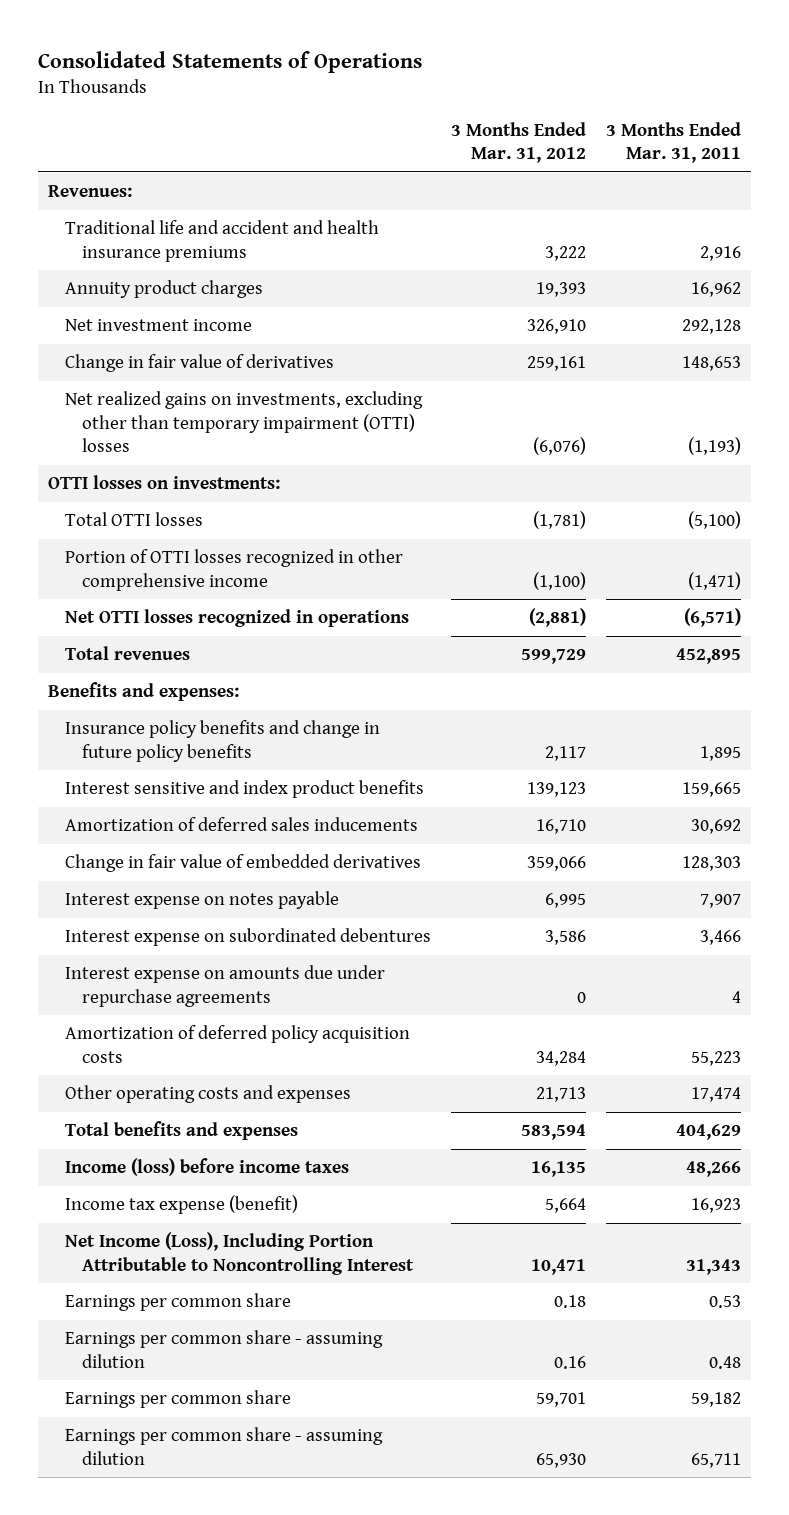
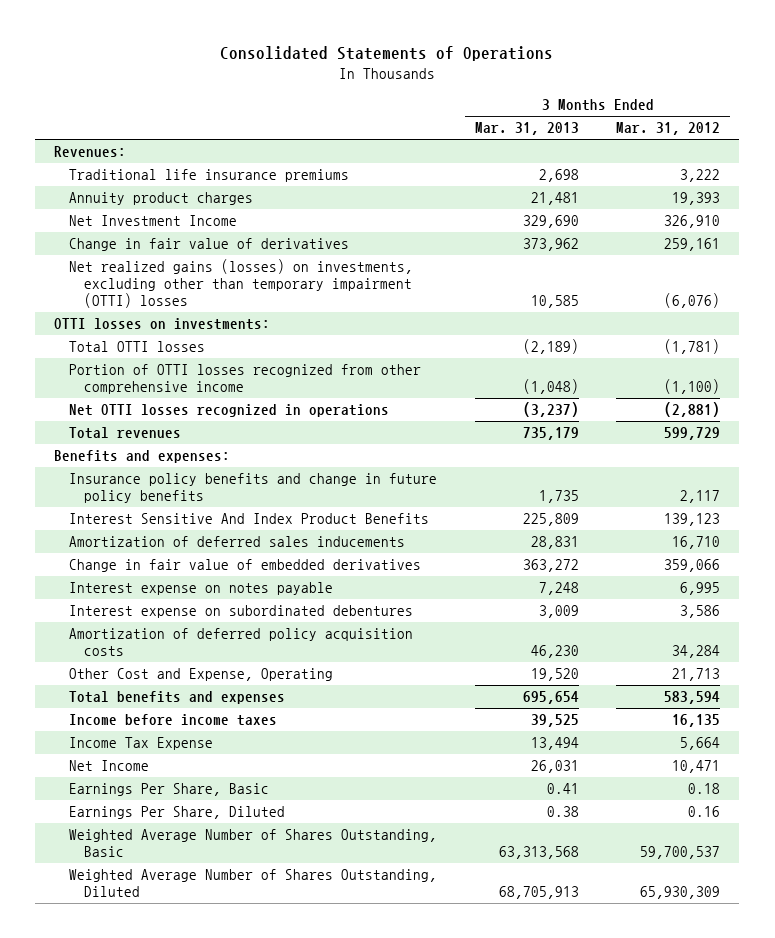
- | 3 Months Ended Mar. 31, 2012 | 3 Months Ended Mar. 31, 2011
+ | 3 Months Ended Mar. 31, 2013 | 3 Months Ended Mar. 31, 2012
- Traditional life and accident and health insurance premiums | 3,222 | 2,916
+ Traditional life insurance premiums | 2,698 | 3,222
- Net investment income | 326,910 | 292,128
+ Net Investment Income | 329,690 | 326,910
- Net realized gains on investments, excluding other than temporary impairment (OTTI) losses | (6,076) | (1,193)
+ Net realized gains (losses) on investments, excluding other than temporary impairment (OTTI) losses | 10,585 | (6,076)
- Portion of OTTI losses recognized in other comprehensive income | (1,100) | (1,471)
+ Portion of OTTI losses recognized from other comprehensive income | (1,048) | (1,100)
- Interest sensitive and index product benefits | 139,123 | 159,665
+ Interest Sensitive And Index Product Benefits | 225,809 | 139,123
- Interest expense on amounts due under repurchase agreements | 0 | 4
- Other operating costs and expenses | 21,713 | 17,474
+ Other Cost and Expense, Operating | 19,520 | 21,713
- Income (loss) before income taxes | 16,135 | 48,266
- Income tax expense (benefit) | 5,664 | 16,923
- Net Income (Loss), Including Portion Attributable to Noncontrolling Interest | 10,471 | 31,343
- Earnings per common share | 0.18 | 0.53
- Earnings per common share - assuming dilution | 0.16 | 0.48
- Earnings per common share | 59,701 | 59,182
- Earnings per common share - assuming dilution | 65,930 | 65,711
+ Income before income taxes | 39,525 | 16,135
+ Income Tax Expense | 13,494 | 5,664
+ Net Income | 26,031 | 10,471
+ Earnings Per Share, Basic | 0.41 | 0.18
+ Earnings Per Share, Diluted | 0.38 | 0.16
+ Weighted Average Number of Shares Outstanding, Basic | 63,313,568 | 59,700,537
+ Weighted Average Number of Shares Outstanding, Diluted | 68,705,913 | 65,930,309

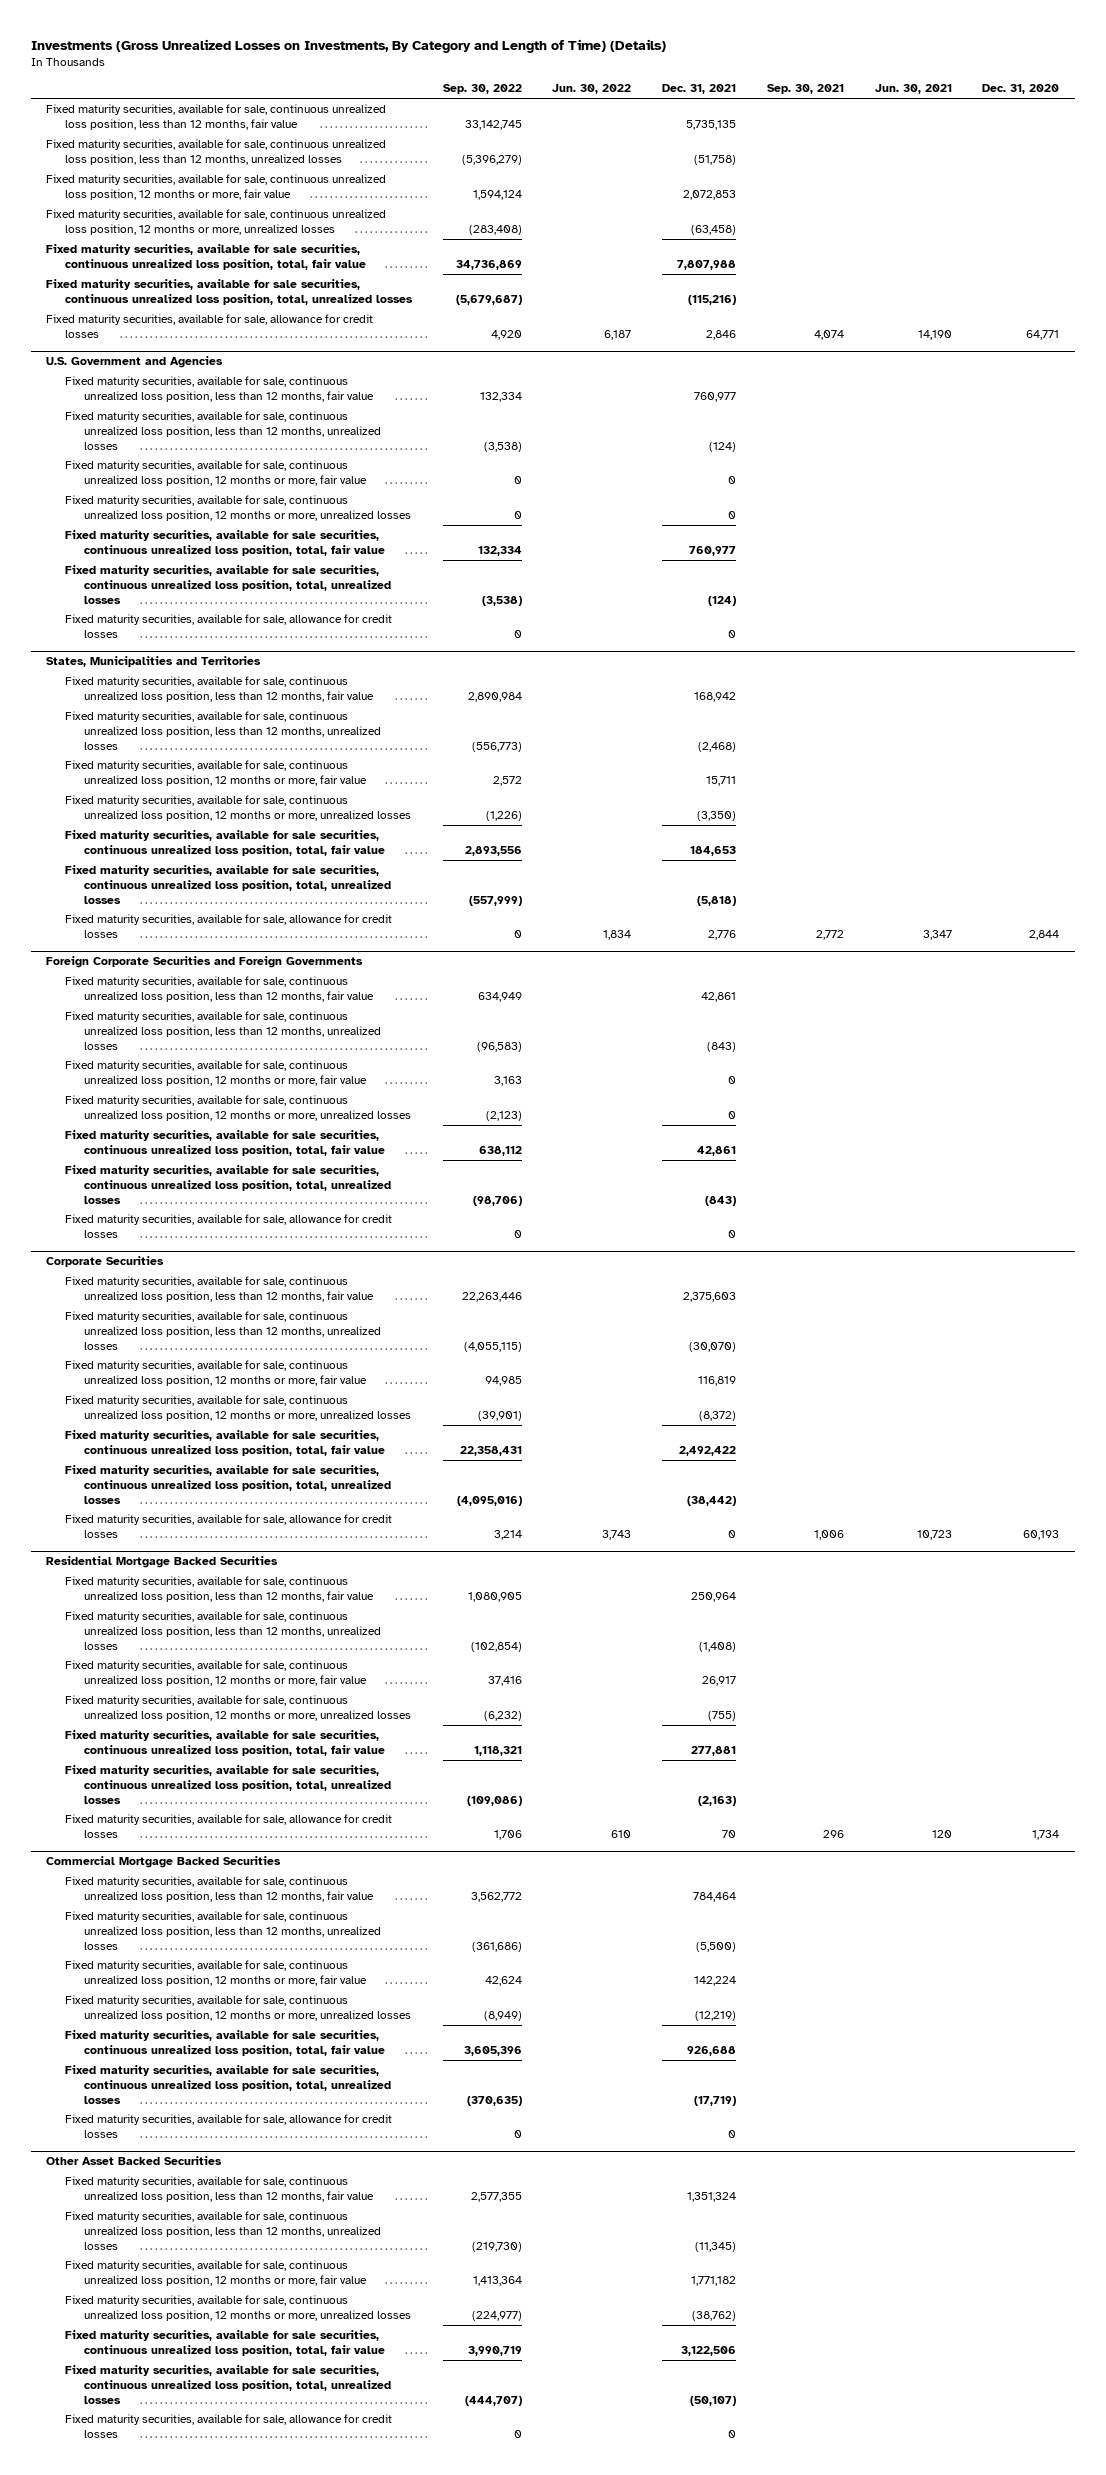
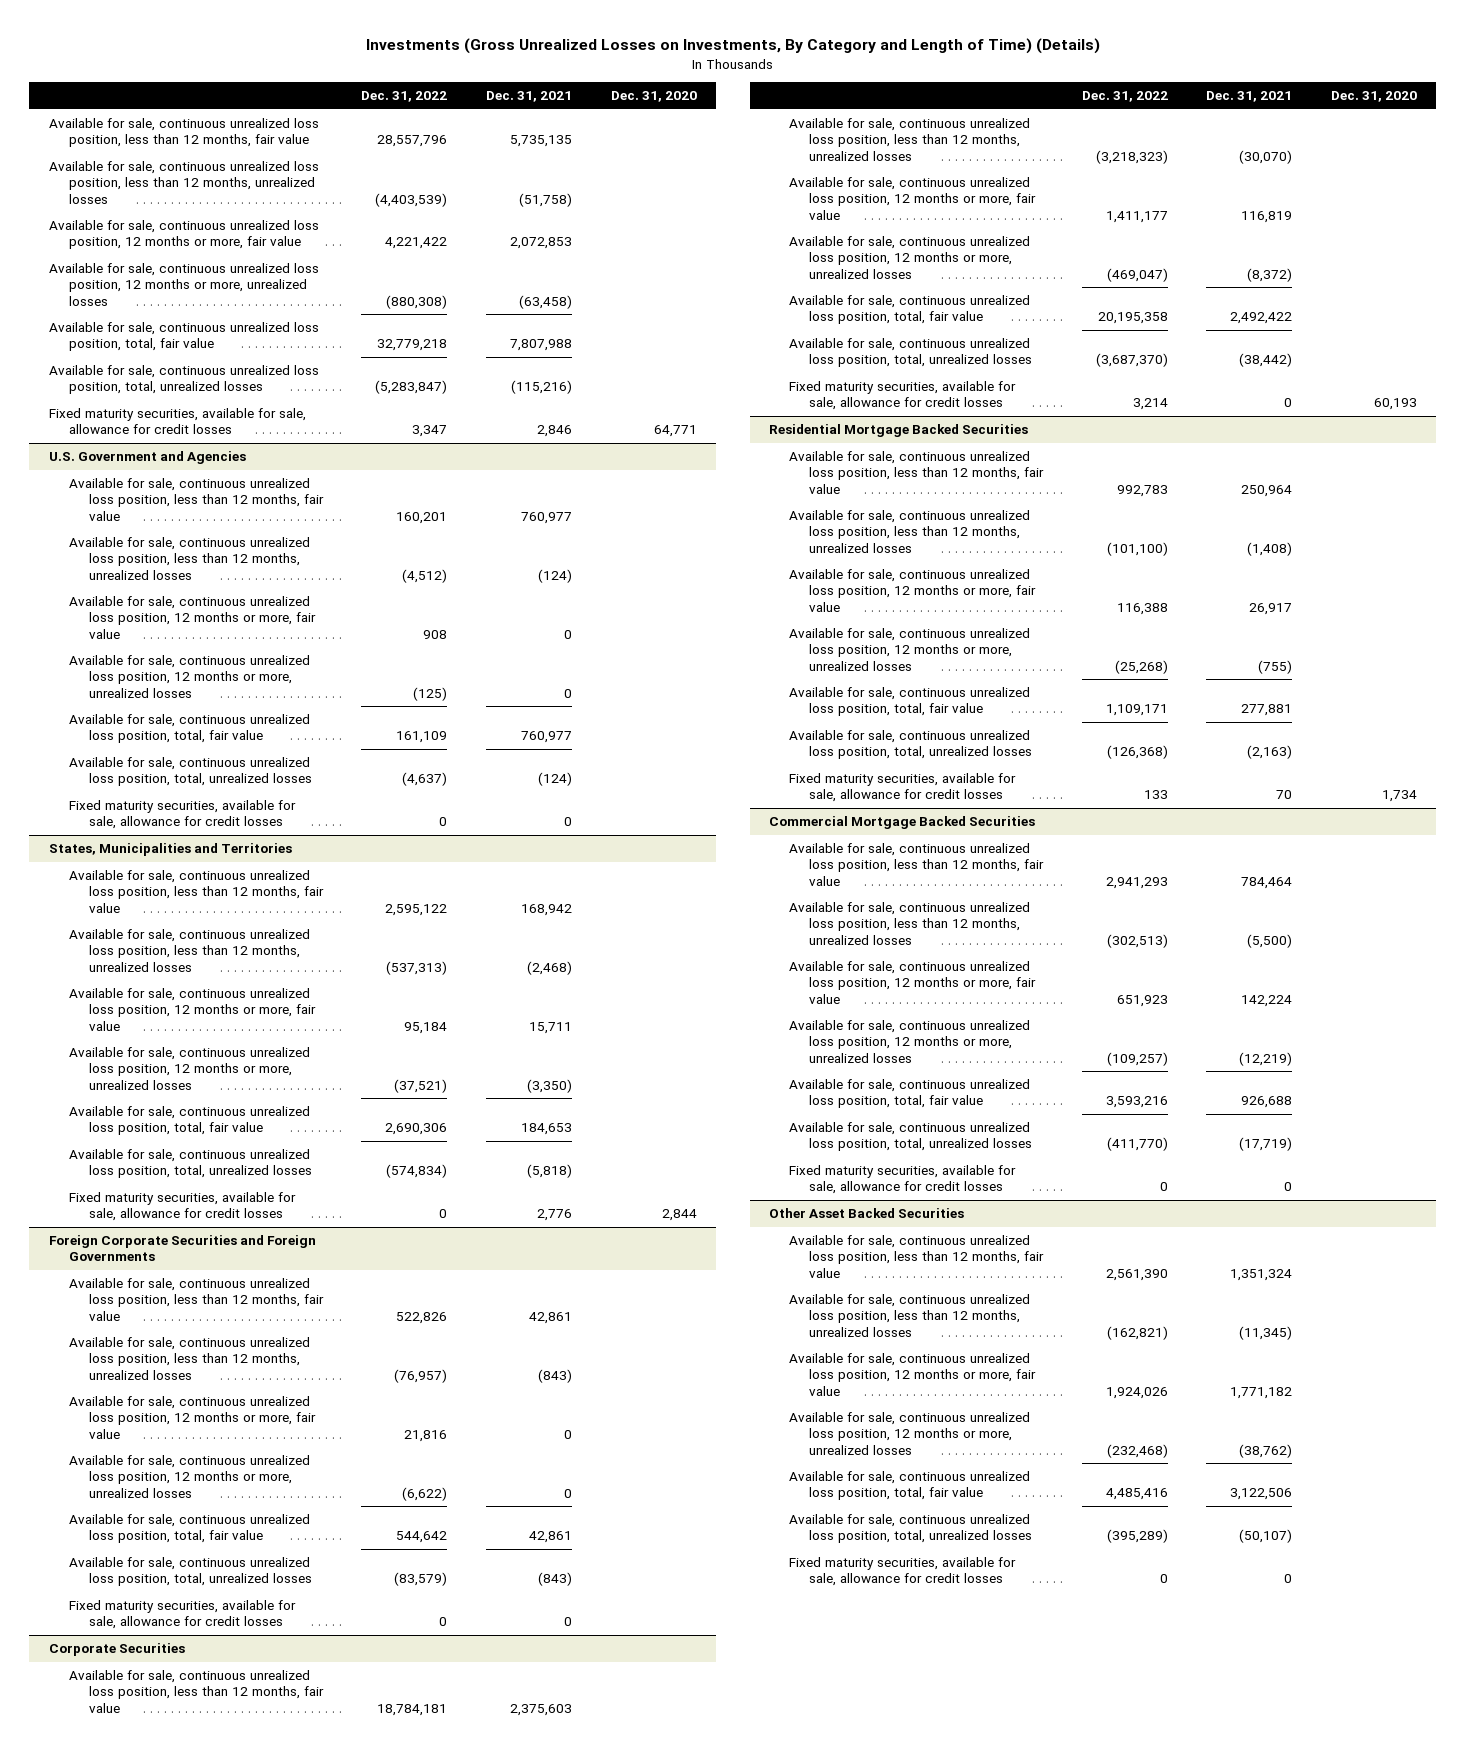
- | Sep. 30, 2022 | Jun. 30, 2022 | Dec. 31, 2021 | Sep. 30, 2021 | Jun. 30, 2021 | Dec. 31, 2020
+ | Dec. 31, 2022 | Dec. 31, 2021 | Dec. 31, 2020
- Fixed maturity securities, available for sale, continuous unrealized loss position, less than 12 months, fair value | 33,142,745 | | 5,735,135 | | |
- Fixed maturity securities, available for sale, continuous unrealized loss position, less than 12 months, unrealized losses | (5,396,279) | | (51,758) | | |
- Fixed maturity securities, available for sale, continuous unrealized loss position, 12 months or more, fair value | 1,594,124 | | 2,072,853 | | |
- Fixed maturity securities, available for sale, continuous unrealized loss position, 12 months or more, unrealized losses | (283,408) | | (63,458) | | |
- Fixed maturity securities, available for sale securities, continuous unrealized loss position, total, fair value | 34,736,869 | | 7,807,988 | | |
- Fixed maturity securities, available for sale securities, continuous unrealized loss position, total, unrealized losses | (5,679,687) | | (115,216) | | |
+ Available for sale, continuous unrealized loss position, less than 12 months, fair value | 28,557,796 | 5,735,135 |
+ Available for sale, continuous unrealized loss position, less than 12 months, unrealized losses | (4,403,539) | (51,758) |
+ Available for sale, continuous unrealized loss position, 12 months or more, fair value | 4,221,422 | 2,072,853 |
+ Available for sale, continuous unrealized loss position, 12 months or more, unrealized losses | (880,308) | (63,458) |
+ Available for sale, continuous unrealized loss position, total, fair value | 32,779,218 | 7,807,988 |
+ Available for sale, continuous unrealized loss position, total, unrealized losses | (5,283,847) | (115,216) |
@ U.S. Government and Agencies
- Fixed maturity securities, available for sale, continuous unrealized loss position, less than 12 months, fair value | 132,334 | | 760,977 | | |
- Fixed maturity securities, available for sale, continuous unrealized loss position, less than 12 months, unrealized losses | (3,538) | | (124) | | |
- Fixed maturity securities, available for sale, continuous unrealized loss position, 12 months or more, fair value | 0 | | 0 | | |
- Fixed maturity securities, available for sale, continuous unrealized loss position, 12 months or more, unrealized losses | 0 | | 0 | | |
- Fixed maturity securities, available for sale securities, continuous unrealized loss position, total, fair value | 132,334 | | 760,977 | | |
- Fixed maturity securities, available for sale securities, continuous unrealized loss position, total, unrealized losses | (3,538) | | (124) | | |
+ Available for sale, continuous unrealized loss position, less than 12 months, fair value | 160,201 | 760,977 |
+ Available for sale, continuous unrealized loss position, less than 12 months, unrealized losses | (4,512) | (124) |
+ Available for sale, continuous unrealized loss position, 12 months or more, fair value | 908 | 0 |
+ Available for sale, continuous unrealized loss position, 12 months or more, unrealized losses | (125) | 0 |
+ Available for sale, continuous unrealized loss position, total, fair value | 161,109 | 760,977 |
+ Available for sale, continuous unrealized loss position, total, unrealized losses | (4,637) | (124) |
@ States, Municipalities and Territories
- Fixed maturity securities, available for sale, continuous unrealized loss position, less than 12 months, fair value | 2,890,984 | | 168,942 | | |
- Fixed maturity securities, available for sale, continuous unrealized loss position, less than 12 months, unrealized losses | (556,773) | | (2,468) | | |
- Fixed maturity securities, available for sale, continuous unrealized loss position, 12 months or more, fair value | 2,572 | | 15,711 | | |
- Fixed maturity securities, available for sale, continuous unrealized loss position, 12 months or more, unrealized losses | (1,226) | | (3,350) | | |
- Fixed maturity securities, available for sale securities, continuous unrealized loss position, total, fair value | 2,893,556 | | 184,653 | | |
- Fixed maturity securities, available for sale securities, continuous unrealized loss position, total, unrealized losses | (557,999) | | (5,818) | | |
+ Available for sale, continuous unrealized loss position, less than 12 months, fair value | 2,595,122 | 168,942 |
+ Available for sale, continuous unrealized loss position, less than 12 months, unrealized losses | (537,313) | (2,468) |
+ Available for sale, continuous unrealized loss position, 12 months or more, fair value | 95,184 | 15,711 |
+ Available for sale, continuous unrealized loss position, 12 months or more, unrealized losses | (37,521) | (3,350) |
+ Available for sale, continuous unrealized loss position, total, fair value | 2,690,306 | 184,653 |
+ Available for sale, continuous unrealized loss position, total, unrealized losses | (574,834) | (5,818) |
@ Foreign Corporate Securities and Foreign Governments
- Fixed maturity securities, available for sale, continuous unrealized loss position, less than 12 months, fair value | 634,949 | | 42,861 | | |
- Fixed maturity securities, available for sale, continuous unrealized loss position, less than 12 months, unrealized losses | (96,583) | | (843) | | |
- Fixed maturity securities, available for sale, continuous unrealized loss position, 12 months or more, fair value | 3,163 | | 0 | | |
- Fixed maturity securities, available for sale, continuous unrealized loss position, 12 months or more, unrealized losses | (2,123) | | 0 | | |
- Fixed maturity securities, available for sale securities, continuous unrealized loss position, total, fair value | 638,112 | | 42,861 | | |
- Fixed maturity securities, available for sale securities, continuous unrealized loss position, total, unrealized losses | (98,706) | | (843) | | |
+ Available for sale, continuous unrealized loss position, less than 12 months, fair value | 522,826 | 42,861 |
+ Available for sale, continuous unrealized loss position, less than 12 months, unrealized losses | (76,957) | (843) |
+ Available for sale, continuous unrealized loss position, 12 months or more, fair value | 21,816 | 0 |
+ Available for sale, continuous unrealized loss position, 12 months or more, unrealized losses | (6,622) | 0 |
+ Available for sale, continuous unrealized loss position, total, fair value | 544,642 | 42,861 |
+ Available for sale, continuous unrealized loss position, total, unrealized losses | (83,579) | (843) |
@ Corporate Securities
- Fixed maturity securities, available for sale, continuous unrealized loss position, less than 12 months, fair value | 22,263,446 | | 2,375,603 | | |
- Fixed maturity securities, available for sale, continuous unrealized loss position, less than 12 months, unrealized losses | (4,055,115) | | (30,070) | | |
- Fixed maturity securities, available for sale, continuous unrealized loss position, 12 months or more, fair value | 94,985 | | 116,819 | | |
- Fixed maturity securities, available for sale, continuous unrealized loss position, 12 months or more, unrealized losses | (39,901) | | (8,372) | | |
- Fixed maturity securities, available for sale securities, continuous unrealized loss position, total, fair value | 22,358,431 | | 2,492,422 | | |
- Fixed maturity securities, available for sale securities, continuous unrealized loss position, total, unrealized losses | (4,095,016) | | (38,442) | | |
+ Available for sale, continuous unrealized loss position, less than 12 months, fair value | 18,784,181 | 2,375,603 |
+ Available for sale, continuous unrealized loss position, less than 12 months, unrealized losses | (3,218,323) | (30,070) |
+ Available for sale, continuous unrealized loss position, 12 months or more, fair value | 1,411,177 | 116,819 |
+ Available for sale, continuous unrealized loss position, 12 months or more, unrealized losses | (469,047) | (8,372) |
+ Available for sale, continuous unrealized loss position, total, fair value | 20,195,358 | 2,492,422 |
+ Available for sale, continuous unrealized loss position, total, unrealized losses | (3,687,370) | (38,442) |
@ Residential Mortgage Backed Securities
- Fixed maturity securities, available for sale, continuous unrealized loss position, less than 12 months, fair value | 1,080,905 | | 250,964 | | |
- Fixed maturity securities, available for sale, continuous unrealized loss position, less than 12 months, unrealized losses | (102,854) | | (1,408) | | |
- Fixed maturity securities, available for sale, continuous unrealized loss position, 12 months or more, fair value | 37,416 | | 26,917 | | |
- Fixed maturity securities, available for sale, continuous unrealized loss position, 12 months or more, unrealized losses | (6,232) | | (755) | | |
- Fixed maturity securities, available for sale securities, continuous unrealized loss position, total, fair value | 1,118,321 | | 277,881 | | |
- Fixed maturity securities, available for sale securities, continuous unrealized loss position, total, unrealized losses | (109,086) | | (2,163) | | |
+ Available for sale, continuous unrealized loss position, less than 12 months, fair value | 992,783 | 250,964 |
+ Available for sale, continuous unrealized loss position, less than 12 months, unrealized losses | (101,100) | (1,408) |
+ Available for sale, continuous unrealized loss position, 12 months or more, fair value | 116,388 | 26,917 |
+ Available for sale, continuous unrealized loss position, 12 months or more, unrealized losses | (25,268) | (755) |
+ Available for sale, continuous unrealized loss position, total, fair value | 1,109,171 | 277,881 |
+ Available for sale, continuous unrealized loss position, total, unrealized losses | (126,368) | (2,163) |
@ Commercial Mortgage Backed Securities
- Fixed maturity securities, available for sale, continuous unrealized loss position, less than 12 months, fair value | 3,562,772 | | 784,464 | | |
- Fixed maturity securities, available for sale, continuous unrealized loss position, less than 12 months, unrealized losses | (361,686) | | (5,500) | | |
- Fixed maturity securities, available for sale, continuous unrealized loss position, 12 months or more, fair value | 42,624 | | 142,224 | | |
- Fixed maturity securities, available for sale, continuous unrealized loss position, 12 months or more, unrealized losses | (8,949) | | (12,219) | | |
- Fixed maturity securities, available for sale securities, continuous unrealized loss position, total, fair value | 3,605,396 | | 926,688 | | |
- Fixed maturity securities, available for sale securities, continuous unrealized loss position, total, unrealized losses | (370,635) | | (17,719) | | |
+ Available for sale, continuous unrealized loss position, less than 12 months, fair value | 2,941,293 | 784,464 |
+ Available for sale, continuous unrealized loss position, less than 12 months, unrealized losses | (302,513) | (5,500) |
+ Available for sale, continuous unrealized loss position, 12 months or more, fair value | 651,923 | 142,224 |
+ Available for sale, continuous unrealized loss position, 12 months or more, unrealized losses | (109,257) | (12,219) |
+ Available for sale, continuous unrealized loss position, total, fair value | 3,593,216 | 926,688 |
+ Available for sale, continuous unrealized loss position, total, unrealized losses | (411,770) | (17,719) |
@ Other Asset Backed Securities
- Fixed maturity securities, available for sale, continuous unrealized loss position, less than 12 months, fair value | 2,577,355 | | 1,351,324 | | |
- Fixed maturity securities, available for sale, continuous unrealized loss position, less than 12 months, unrealized losses | (219,730) | | (11,345) | | |
- Fixed maturity securities, available for sale, continuous unrealized loss position, 12 months or more, fair value | 1,413,364 | | 1,771,182 | | |
- Fixed maturity securities, available for sale, continuous unrealized loss position, 12 months or more, unrealized losses | (224,977) | | (38,762) | | |
- Fixed maturity securities, available for sale securities, continuous unrealized loss position, total, fair value | 3,990,719 | | 3,122,506 | | |
- Fixed maturity securities, available for sale securities, continuous unrealized loss position, total, unrealized losses | (444,707) | | (50,107) | | |
+ Available for sale, continuous unrealized loss position, less than 12 months, fair value | 2,561,390 | 1,351,324 |
+ Available for sale, continuous unrealized loss position, less than 12 months, unrealized losses | (162,821) | (11,345) |
+ Available for sale, continuous unrealized loss position, 12 months or more, fair value | 1,924,026 | 1,771,182 |
+ Available for sale, continuous unrealized loss position, 12 months or more, unrealized losses | (232,468) | (38,762) |
+ Available for sale, continuous unrealized loss position, total, fair value | 4,485,416 | 3,122,506 |
+ Available for sale, continuous unrealized loss position, total, unrealized losses | (395,289) | (50,107) |

